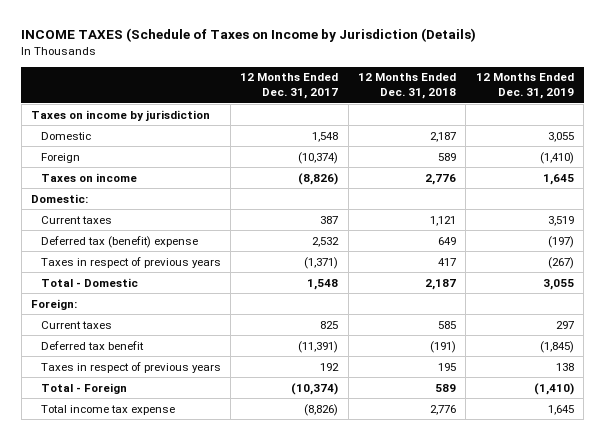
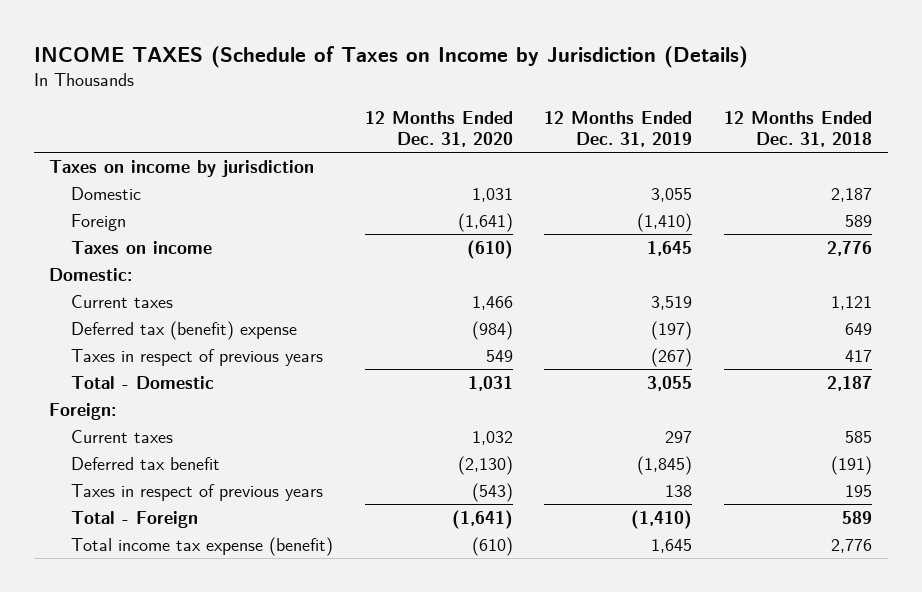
- | 12 Months Ended Dec. 31, 2017 | 12 Months Ended Dec. 31, 2018 | 12 Months Ended Dec. 31, 2019
+ | 12 Months Ended Dec. 31, 2020 | 12 Months Ended Dec. 31, 2019 | 12 Months Ended Dec. 31, 2018
- Total income tax expense | (8,826) | 2,776 | 1,645
+ Total income tax expense (benefit) | (610) | 1,645 | 2,776

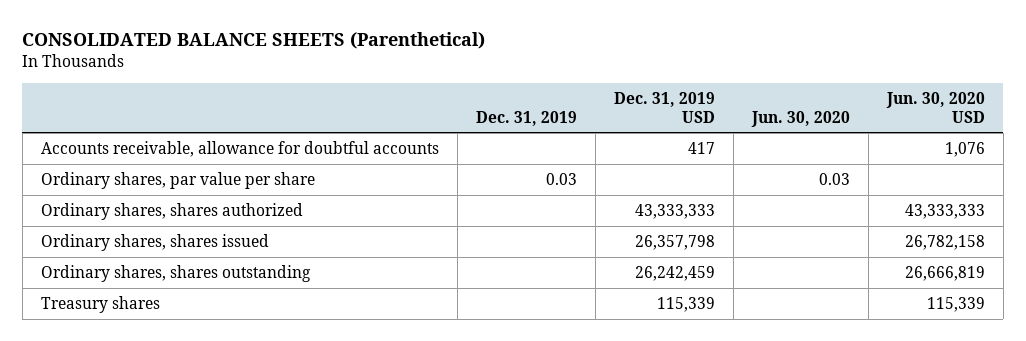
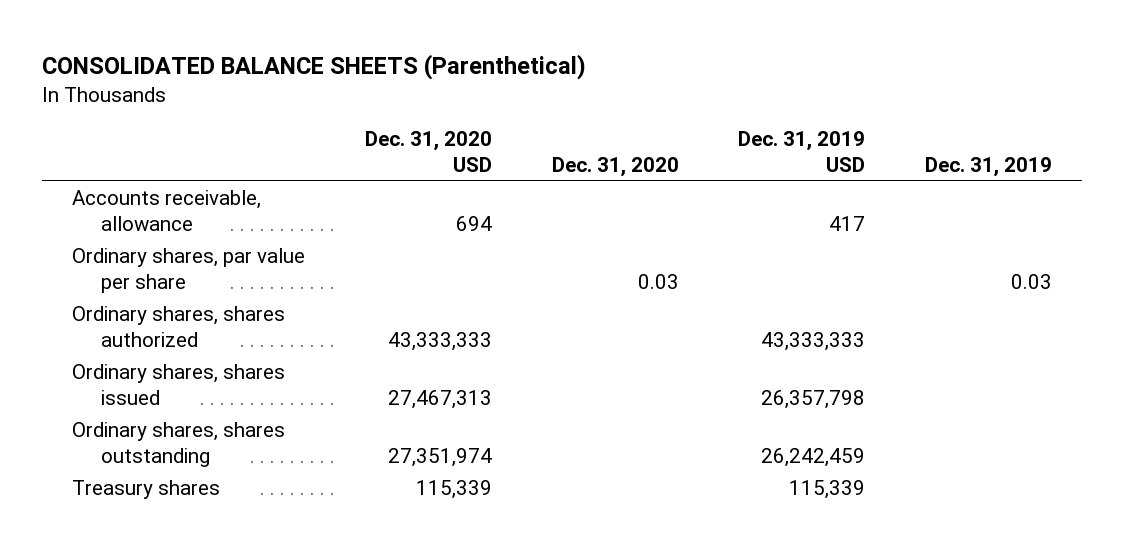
- | Dec. 31, 2019 | Dec. 31, 2019 USD | Jun. 30, 2020 | Jun. 30, 2020 USD
+ | Dec. 31, 2020 USD | Dec. 31, 2020 | Dec. 31, 2019 USD | Dec. 31, 2019
- Accounts receivable, allowance for doubtful accounts | | 417 | | 1,076
+ Accounts receivable, allowance | 694 | | 417 |

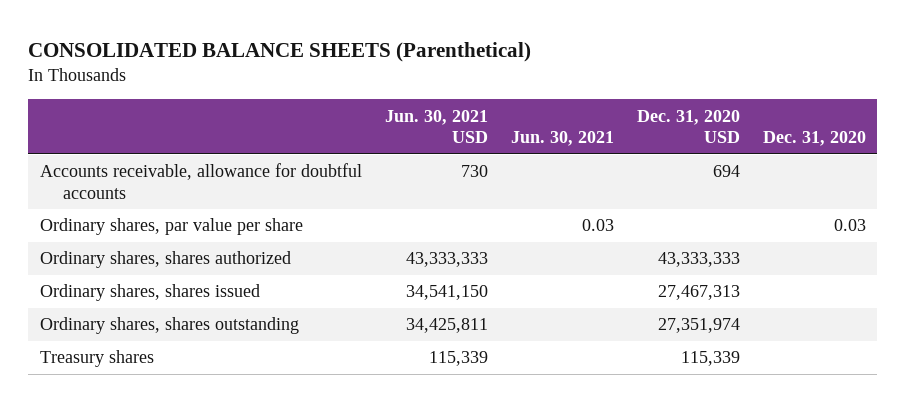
- | Dec. 31, 2020 USD | Dec. 31, 2020 | Dec. 31, 2019 USD | Dec. 31, 2019
+ | Jun. 30, 2021 USD | Jun. 30, 2021 | Dec. 31, 2020 USD | Dec. 31, 2020
- Accounts receivable, allowance | 694 | | 417 |
+ Accounts receivable, allowance for doubtful accounts | 730 | | 694 |

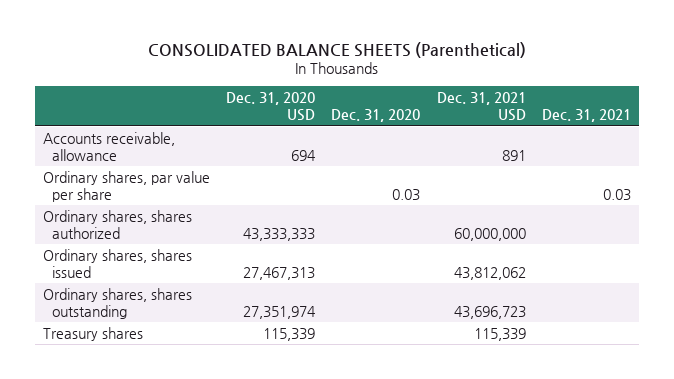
- | Jun. 30, 2021 USD | Jun. 30, 2021 | Dec. 31, 2020 USD | Dec. 31, 2020
+ | Dec. 31, 2020 USD | Dec. 31, 2020 | Dec. 31, 2021 USD | Dec. 31, 2021
- Accounts receivable, allowance for doubtful accounts | 730 | | 694 |
+ Accounts receivable, allowance | 694 | | 891 |

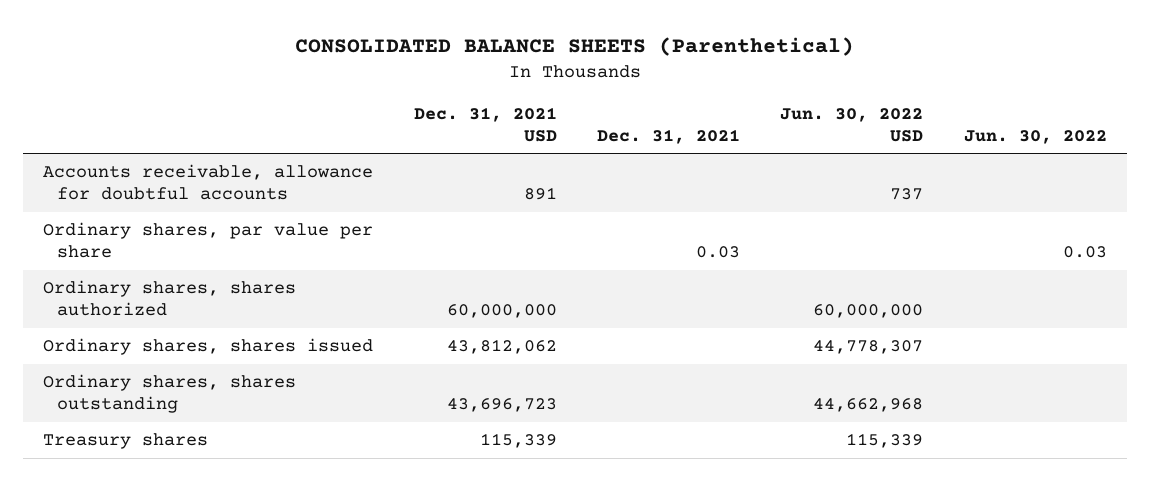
- | Dec. 31, 2020 USD | Dec. 31, 2020 | Dec. 31, 2021 USD | Dec. 31, 2021
+ | Dec. 31, 2021 USD | Dec. 31, 2021 | Jun. 30, 2022 USD | Jun. 30, 2022
- Accounts receivable, allowance | 694 | | 891 |
+ Accounts receivable, allowance for doubtful accounts | 891 | | 737 |

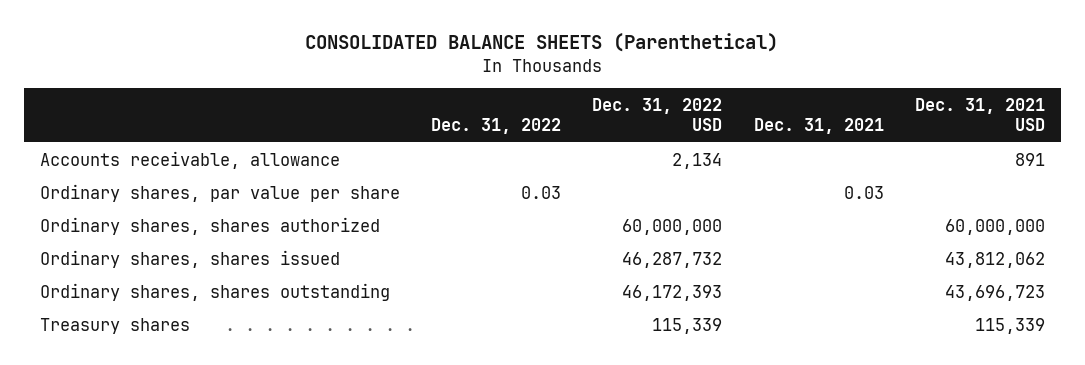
- | Dec. 31, 2021 USD | Dec. 31, 2021 | Jun. 30, 2022 USD | Jun. 30, 2022
+ | Dec. 31, 2022 | Dec. 31, 2022 USD | Dec. 31, 2021 | Dec. 31, 2021 USD
- Accounts receivable, allowance for doubtful accounts | 891 | | 737 |
+ Accounts receivable, allowance | | 2,134 | | 891

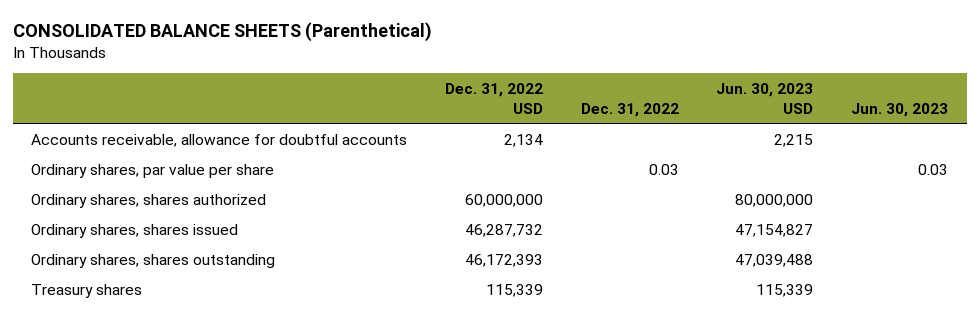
- | Dec. 31, 2022 | Dec. 31, 2022 USD | Dec. 31, 2021 | Dec. 31, 2021 USD
+ | Dec. 31, 2022 USD | Dec. 31, 2022 | Jun. 30, 2023 USD | Jun. 30, 2023
- Accounts receivable, allowance | | 2,134 | | 891
+ Accounts receivable, allowance for doubtful accounts | 2,134 | | 2,215 |

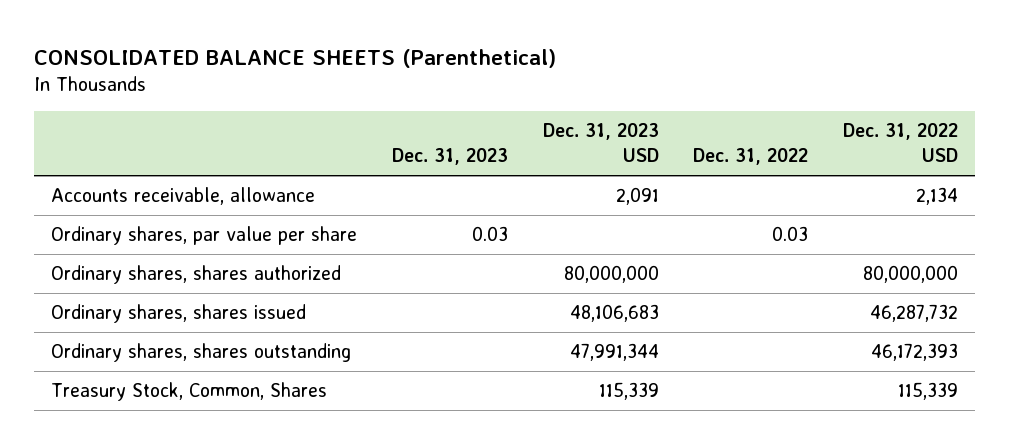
- | Dec. 31, 2022 USD | Dec. 31, 2022 | Jun. 30, 2023 USD | Jun. 30, 2023
+ | Dec. 31, 2023 | Dec. 31, 2023 USD | Dec. 31, 2022 | Dec. 31, 2022 USD
- Accounts receivable, allowance for doubtful accounts | 2,134 | | 2,215 |
+ Accounts receivable, allowance | | 2,091 | | 2,134
- Ordinary shares, shares authorized | 60,000,000 | | 80,000,000 |
+ Ordinary shares, shares authorized | | 80,000,000 | | 80,000,000
- Treasury shares | 115,339 | | 115,339 |
+ Treasury Stock, Common, Shares | | 115,339 | | 115,339

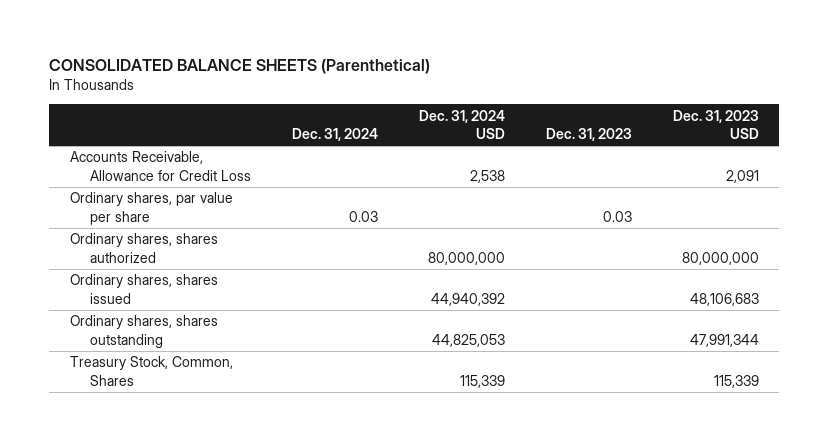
- | Dec. 31, 2023 | Dec. 31, 2023 USD | Dec. 31, 2022 | Dec. 31, 2022 USD
+ | Dec. 31, 2024 | Dec. 31, 2024 USD | Dec. 31, 2023 | Dec. 31, 2023 USD
- Accounts receivable, allowance | | 2,091 | | 2,134
+ Accounts Receivable, Allowance for Credit Loss | | 2,538 | | 2,091

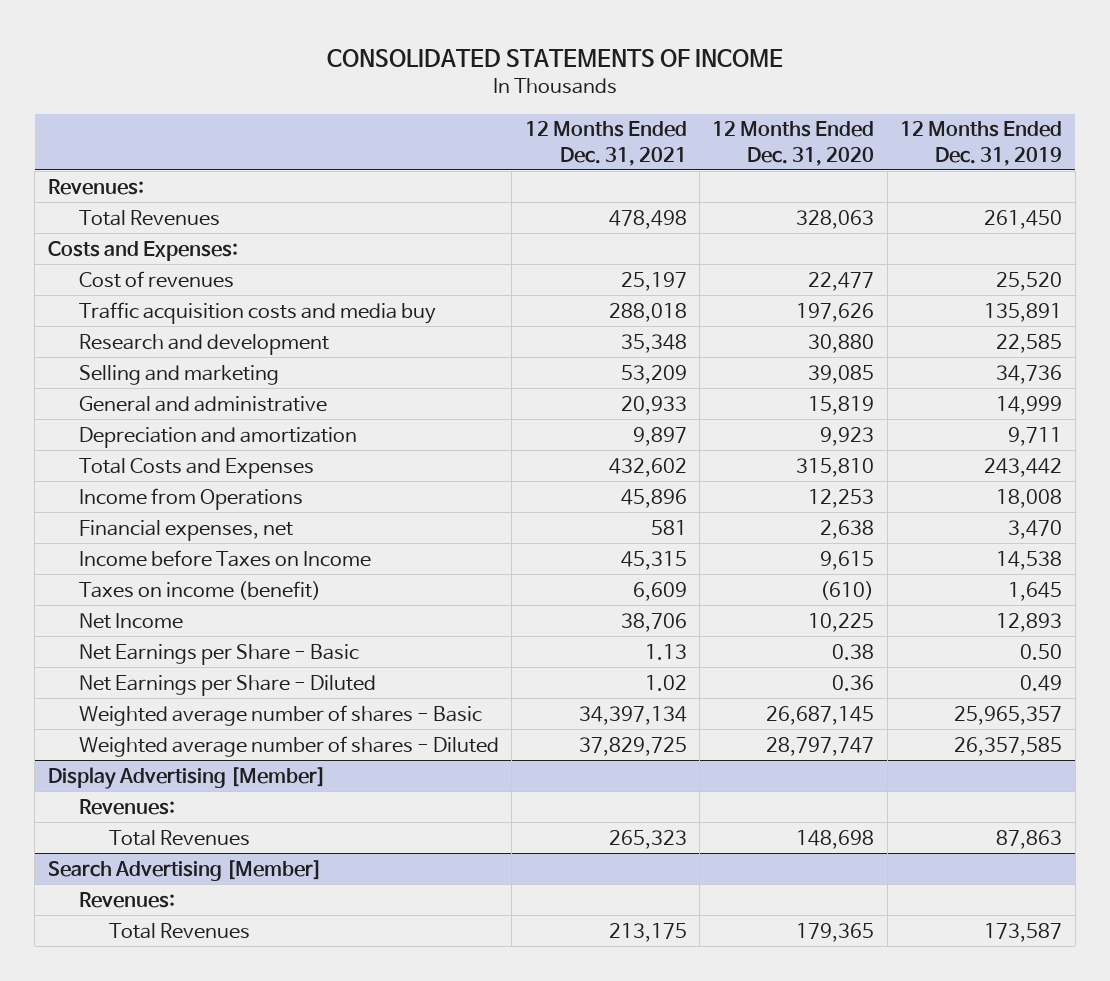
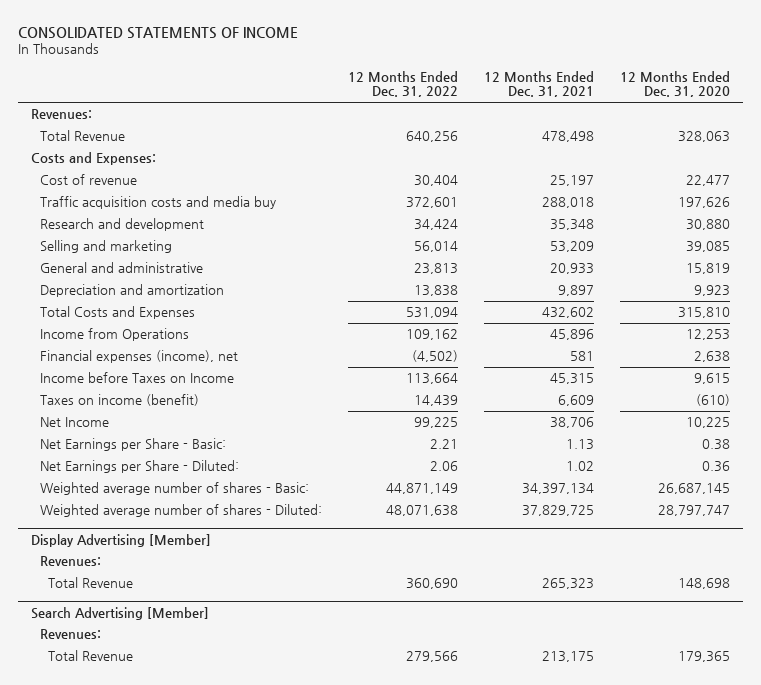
- | 12 Months Ended Dec. 31, 2021 | 12 Months Ended Dec. 31, 2020 | 12 Months Ended Dec. 31, 2019
+ | 12 Months Ended Dec. 31, 2022 | 12 Months Ended Dec. 31, 2021 | 12 Months Ended Dec. 31, 2020
- Total Revenues | 478,498 | 328,063 | 261,450
+ Total Revenue | 640,256 | 478,498 | 328,063
- Cost of revenues | 25,197 | 22,477 | 25,520
+ Cost of revenue | 30,404 | 25,197 | 22,477
- Financial expenses, net | 581 | 2,638 | 3,470
+ Financial expenses (income), net | (4,502) | 581 | 2,638
- Net Earnings per Share - Basic | 1.13 | 0.38 | 0.50
- Net Earnings per Share - Diluted | 1.02 | 0.36 | 0.49
- Weighted average number of shares - Basic | 34,397,134 | 26,687,145 | 25,965,357
- Weighted average number of shares - Diluted | 37,829,725 | 28,797,747 | 26,357,585
+ Net Earnings per Share - Basic: | 2.21 | 1.13 | 0.38
+ Net Earnings per Share - Diluted: | 2.06 | 1.02 | 0.36
+ Weighted average number of shares - Basic: | 44,871,149 | 34,397,134 | 26,687,145
+ Weighted average number of shares - Diluted: | 48,071,638 | 37,829,725 | 28,797,747
@ Display Advertising [Member]
- Total Revenues | 265,323 | 148,698 | 87,863
+ Total Revenue | 360,690 | 265,323 | 148,698
@ Search Advertising [Member]
- Total Revenues | 213,175 | 179,365 | 173,587
+ Total Revenue | 279,566 | 213,175 | 179,365

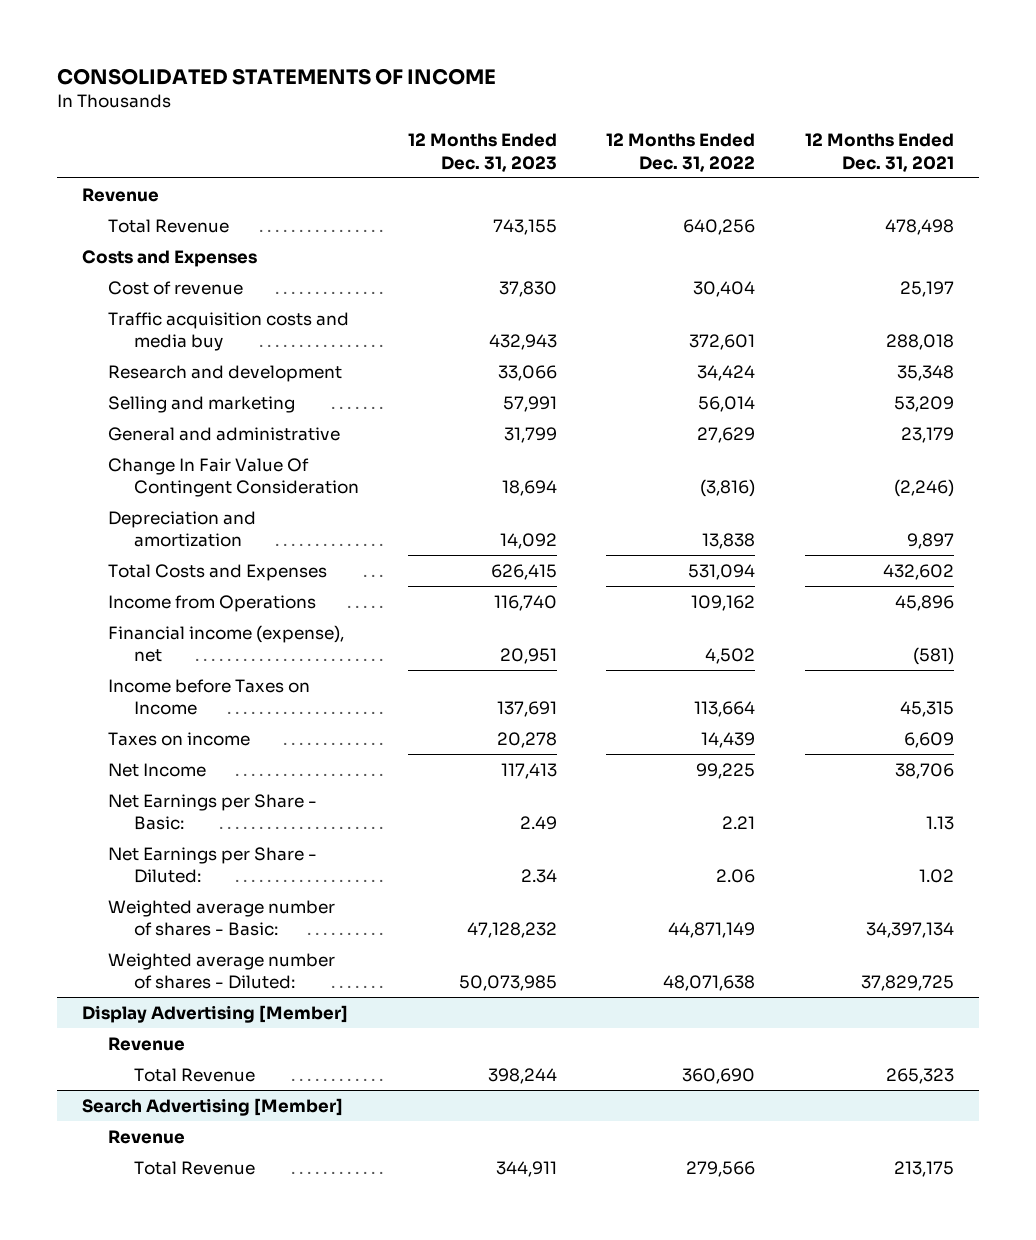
- | 12 Months Ended Dec. 31, 2022 | 12 Months Ended Dec. 31, 2021 | 12 Months Ended Dec. 31, 2020
+ | 12 Months Ended Dec. 31, 2023 | 12 Months Ended Dec. 31, 2022 | 12 Months Ended Dec. 31, 2021
- Revenues:
+ Revenue
- Costs and Expenses:
+ Costs and Expenses
- General and administrative | 23,813 | 20,933 | 15,819
+ General and administrative | 31,799 | 27,629 | 23,179
+ Change In Fair Value Of Contingent Consideration | 18,694 | (3,816) | (2,246)
- Financial expenses (income), net | (4,502) | 581 | 2,638
+ Financial income (expense), net | 20,951 | 4,502 | (581)
- Taxes on income (benefit) | 14,439 | 6,609 | (610)
+ Taxes on income | 20,278 | 14,439 | 6,609
@ Display Advertising [Member]
- Revenues:
+ Revenue
@ Search Advertising [Member]
- Revenues:
+ Revenue

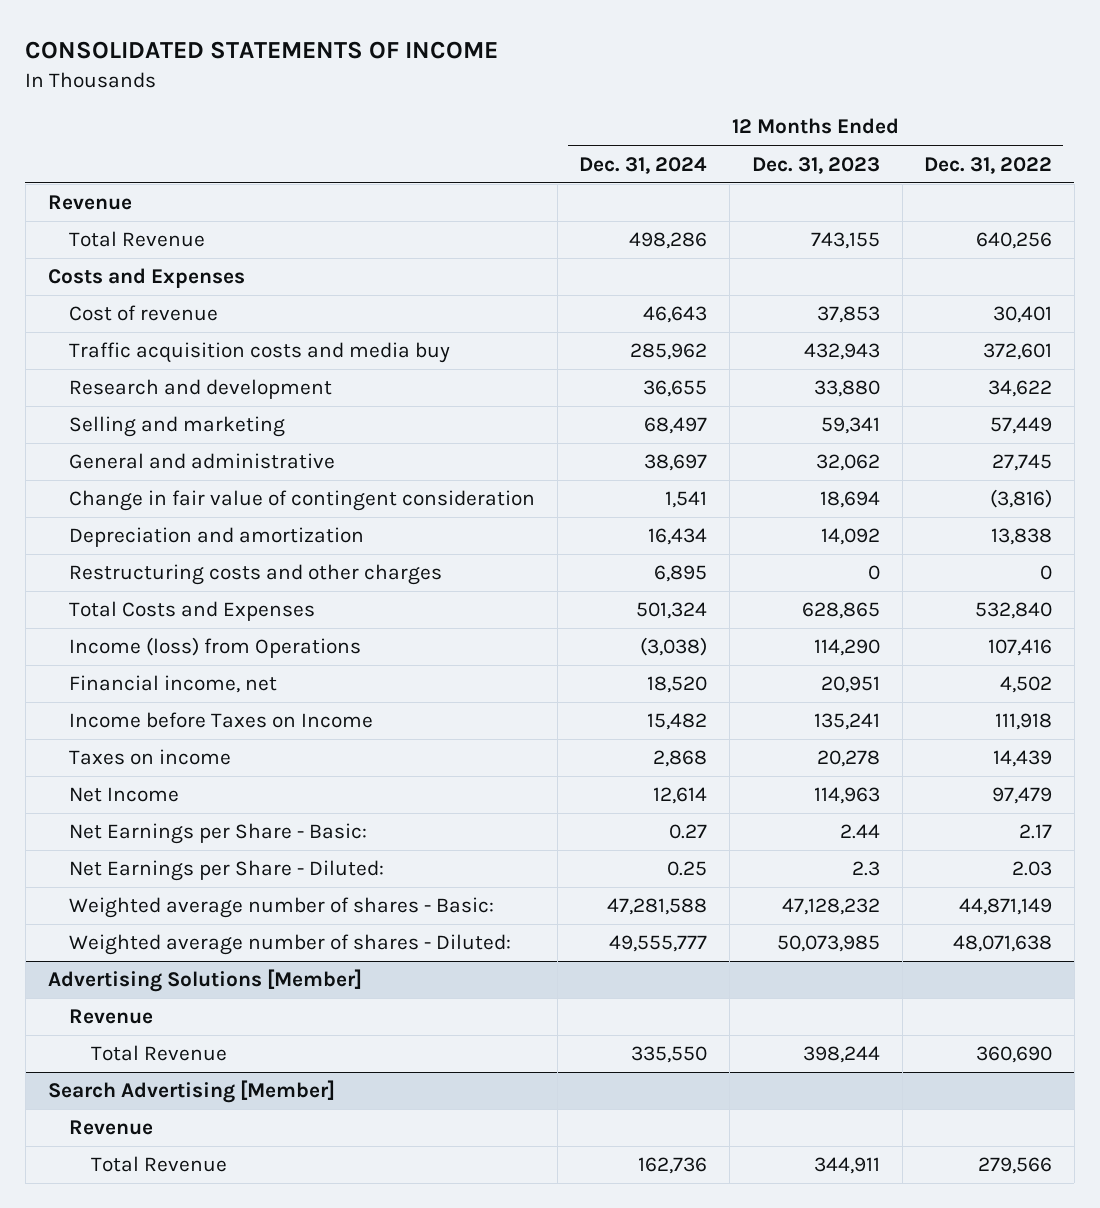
- | 12 Months Ended Dec. 31, 2023 | 12 Months Ended Dec. 31, 2022 | 12 Months Ended Dec. 31, 2021
+ | 12 Months Ended Dec. 31, 2024 | 12 Months Ended Dec. 31, 2023 | 12 Months Ended Dec. 31, 2022
- Cost of revenue | 37,830 | 30,404 | 25,197
+ Cost of revenue | 46,643 | 37,853 | 30,401
- Research and development | 33,066 | 34,424 | 35,348
- Selling and marketing | 57,991 | 56,014 | 53,209
- General and administrative | 31,799 | 27,629 | 23,179
- Change In Fair Value Of Contingent Consideration | 18,694 | (3,816) | (2,246)
+ Research and development | 36,655 | 33,880 | 34,622
+ Selling and marketing | 68,497 | 59,341 | 57,449
+ General and administrative | 38,697 | 32,062 | 27,745
+ Change in fair value of contingent consideration | 1,541 | 18,694 | (3,816)
- Total Costs and Expenses | 626,415 | 531,094 | 432,602
- Income from Operations | 116,740 | 109,162 | 45,896
- Financial income (expense), net | 20,951 | 4,502 | (581)
- Income before Taxes on Income | 137,691 | 113,664 | 45,315
+ Restructuring costs and other charges | 6,895 | 0 | 0
+ Total Costs and Expenses | 501,324 | 628,865 | 532,840
+ Income (loss) from Operations | (3,038) | 114,290 | 107,416
+ Financial income, net | 18,520 | 20,951 | 4,502
+ Income before Taxes on Income | 15,482 | 135,241 | 111,918
- Net Income | 117,413 | 99,225 | 38,706
- Net Earnings per Share - Basic: | 2.49 | 2.21 | 1.13
- Net Earnings per Share - Diluted: | 2.34 | 2.06 | 1.02
+ Net Income | 12,614 | 114,963 | 97,479
+ Net Earnings per Share - Basic: | 0.27 | 2.44 | 2.17
+ Net Earnings per Share - Diluted: | 0.25 | 2.3 | 2.03
- Display Advertising [Member]
+ Advertising Solutions [Member]

